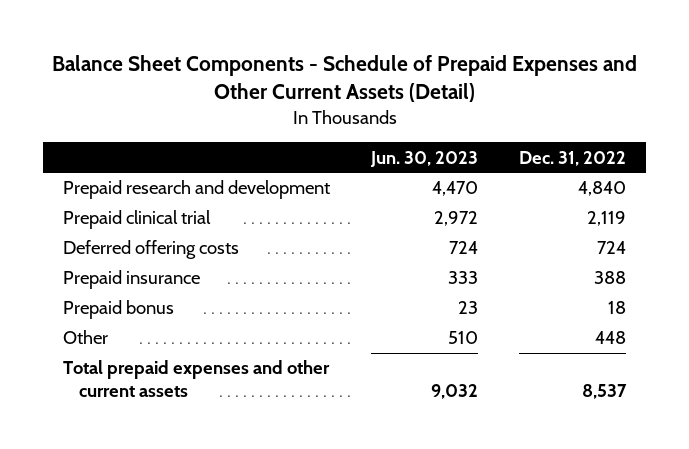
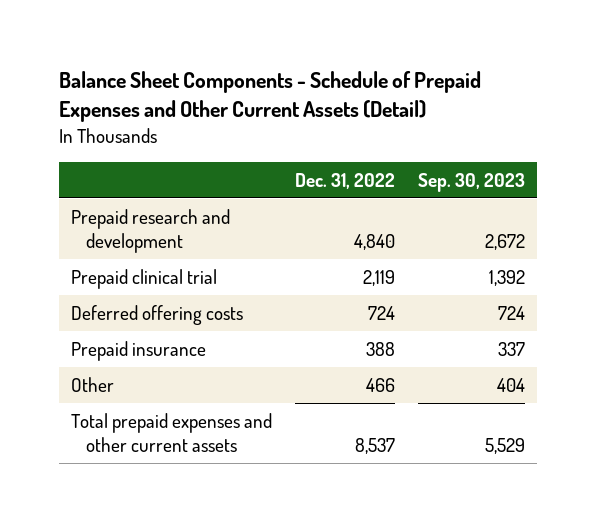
- | Jun. 30, 2023 | Dec. 31, 2022
+ | Dec. 31, 2022 | Sep. 30, 2023
- Prepaid bonus | 23 | 18
- Other | 510 | 448
+ Other | 466 | 404

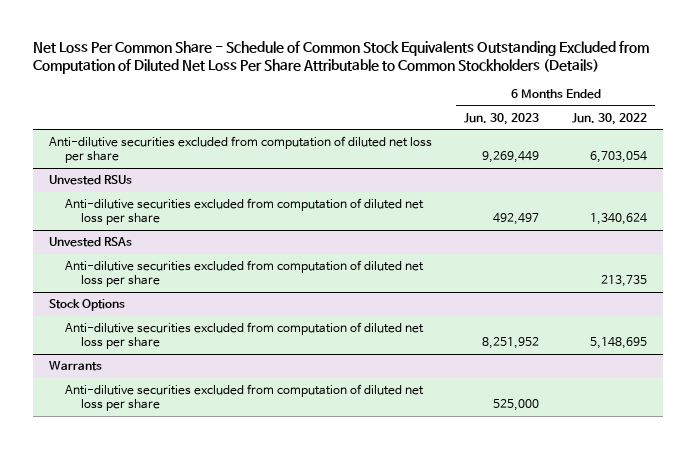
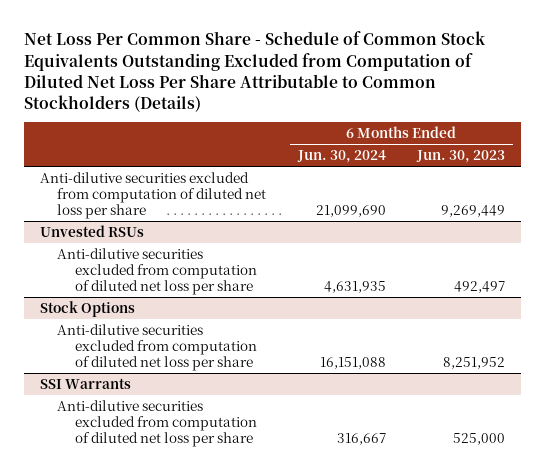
- | 6 Months Ended Jun. 30, 2023 | 6 Months Ended Jun. 30, 2022
+ | 6 Months Ended Jun. 30, 2024 | 6 Months Ended Jun. 30, 2023
- Unvested RSAs
- Anti-dilutive securities excluded from computation of diluted net loss per share | | 213,735
- Warrants
+ SSI Warrants

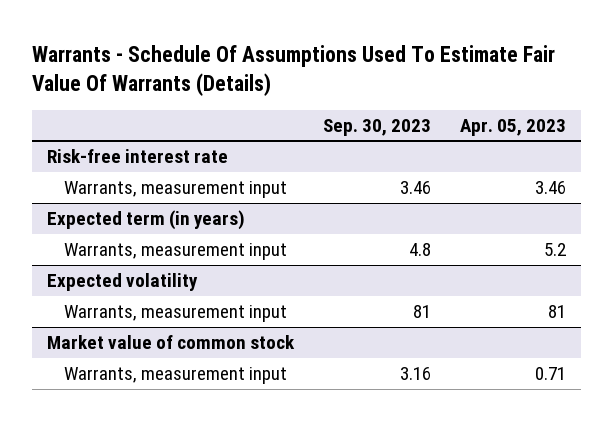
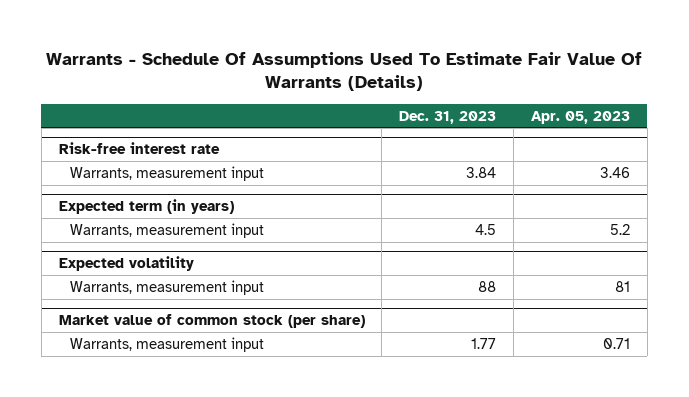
- | Sep. 30, 2023 | Apr. 05, 2023
+ | Dec. 31, 2023 | Apr. 05, 2023
- Market value of common stock
+ Market value of common stock (per share)

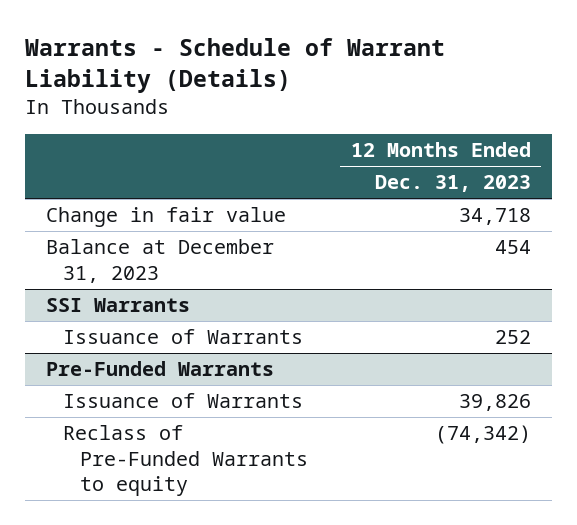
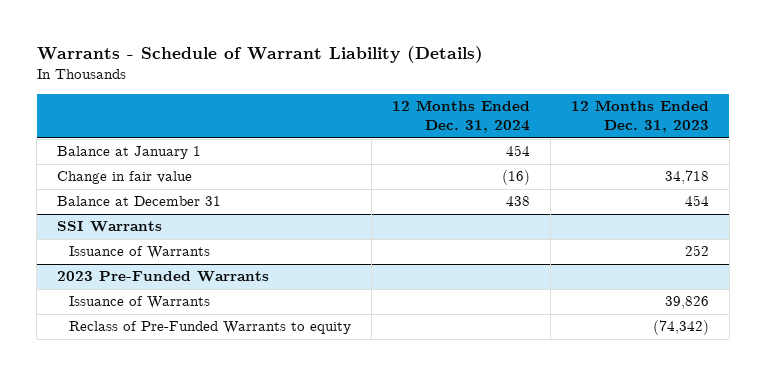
- | 12 Months Ended Dec. 31, 2023
+ | 12 Months Ended Dec. 31, 2024 | 12 Months Ended Dec. 31, 2023
+ Balance at January 1 | 454 |
- Balance at December 31, 2023 | 454
+ Balance at December 31 | 438 | 454
- Pre-Funded Warrants
+ 2023 Pre-Funded Warrants

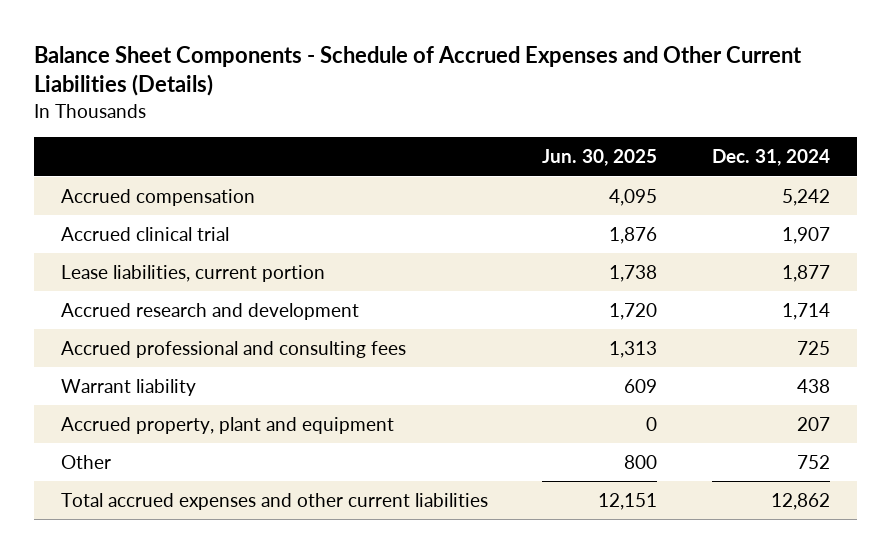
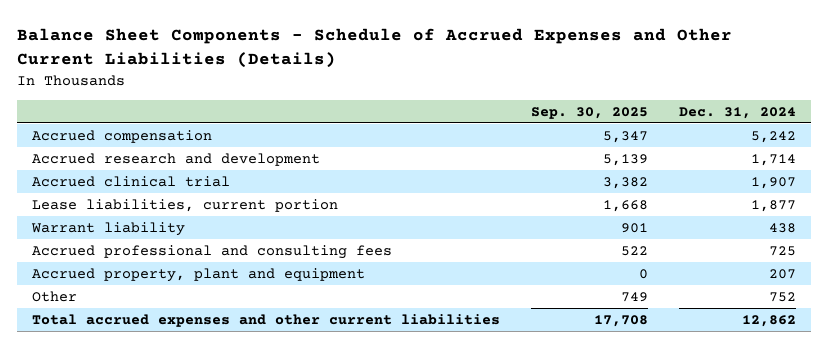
- | Jun. 30, 2025 | Dec. 31, 2024
+ | Sep. 30, 2025 | Dec. 31, 2024
moved up: Accrued research and development | 5,139 | 1,714
moved down: Accrued professional and consulting fees | 522 | 725

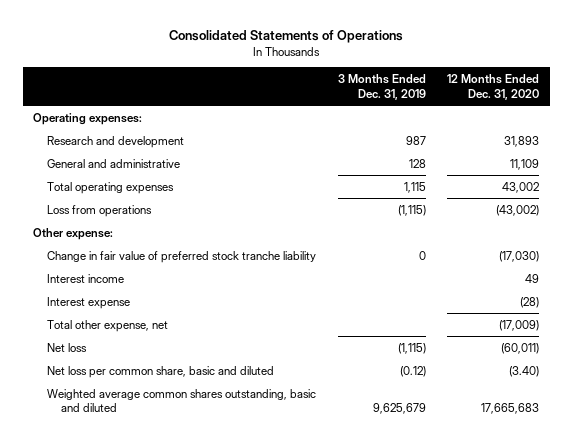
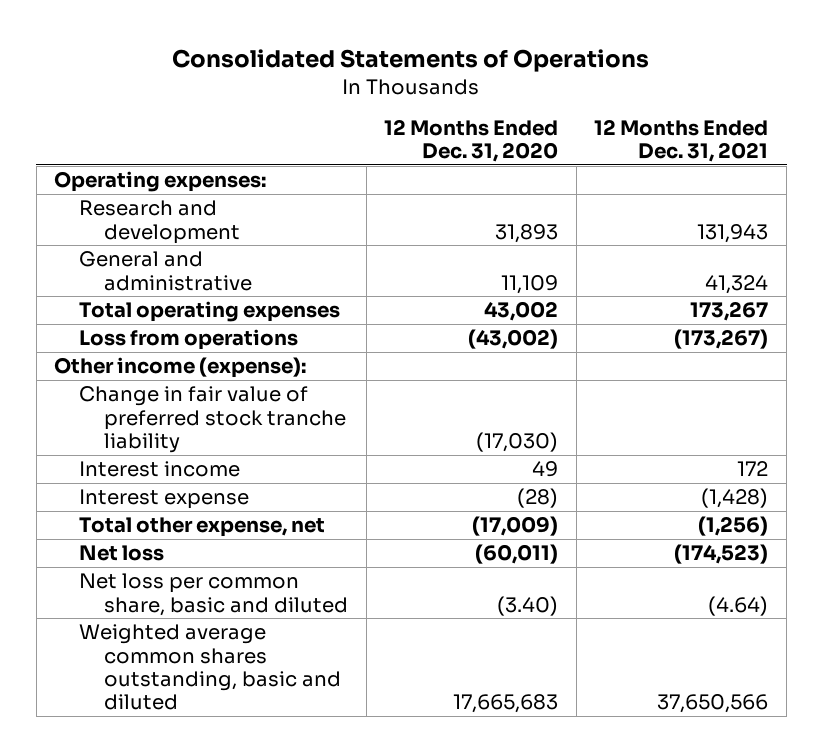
- | 3 Months Ended Dec. 31, 2019 | 12 Months Ended Dec. 31, 2020
+ | 12 Months Ended Dec. 31, 2020 | 12 Months Ended Dec. 31, 2021
- Other expense:
+ Other income (expense):

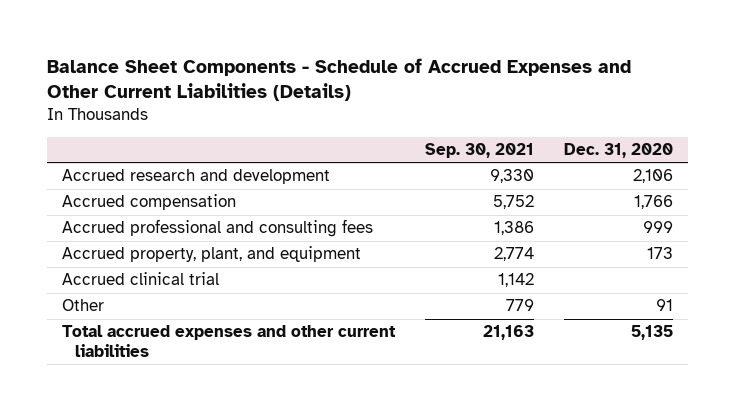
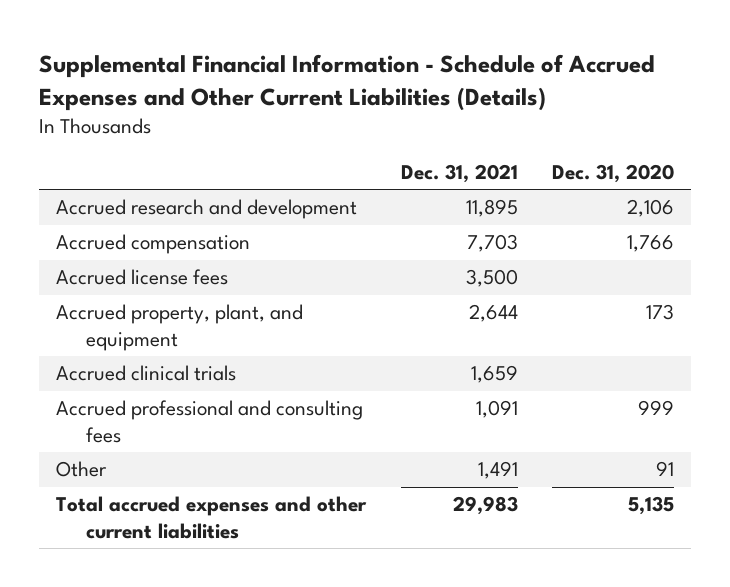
- Balance Sheet Components - Schedule of Accrued Expenses and Other Current Liabilities (Details)
+ Supplemental Financial Information - Schedule of Accrued Expenses and Other Current Liabilities (Details)
- | Sep. 30, 2021 | Dec. 31, 2020
+ | Dec. 31, 2021 | Dec. 31, 2020
+ Accrued license fees | 3,500 |
- Accrued clinical trial | 1,142 |
+ Accrued clinical trials | 1,659 |
moved down: Accrued professional and consulting fees | 1,091 | 999

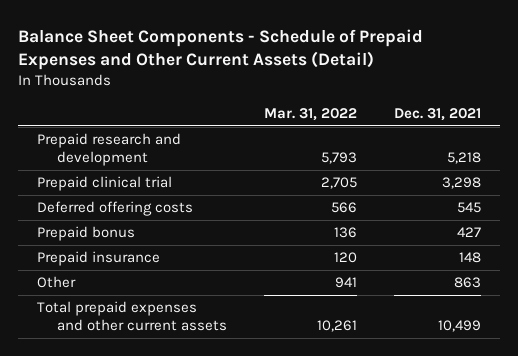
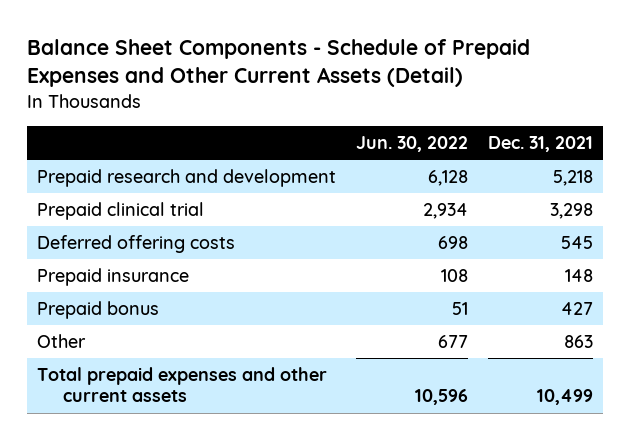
- | Mar. 31, 2022 | Dec. 31, 2021
+ | Jun. 30, 2022 | Dec. 31, 2021
moved down: Prepaid bonus | 51 | 427

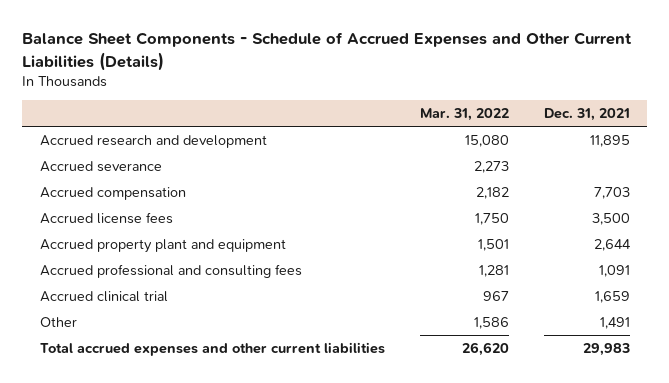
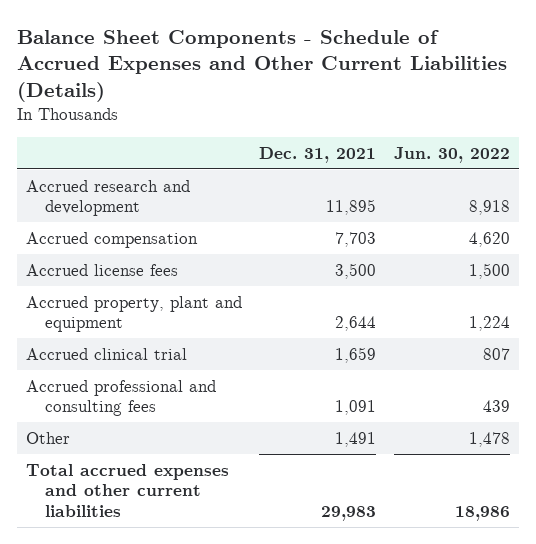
- | Mar. 31, 2022 | Dec. 31, 2021
+ | Dec. 31, 2021 | Jun. 30, 2022
- Accrued severance | 2,273 |
- Accrued property plant and equipment | 1,501 | 2,644
+ Accrued property, plant and equipment | 2,644 | 1,224
moved down: Accrued professional and consulting fees | 1,091 | 439

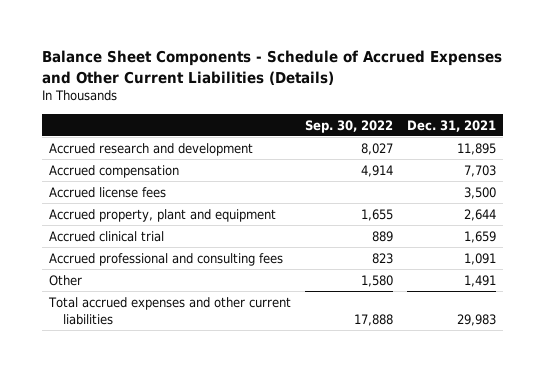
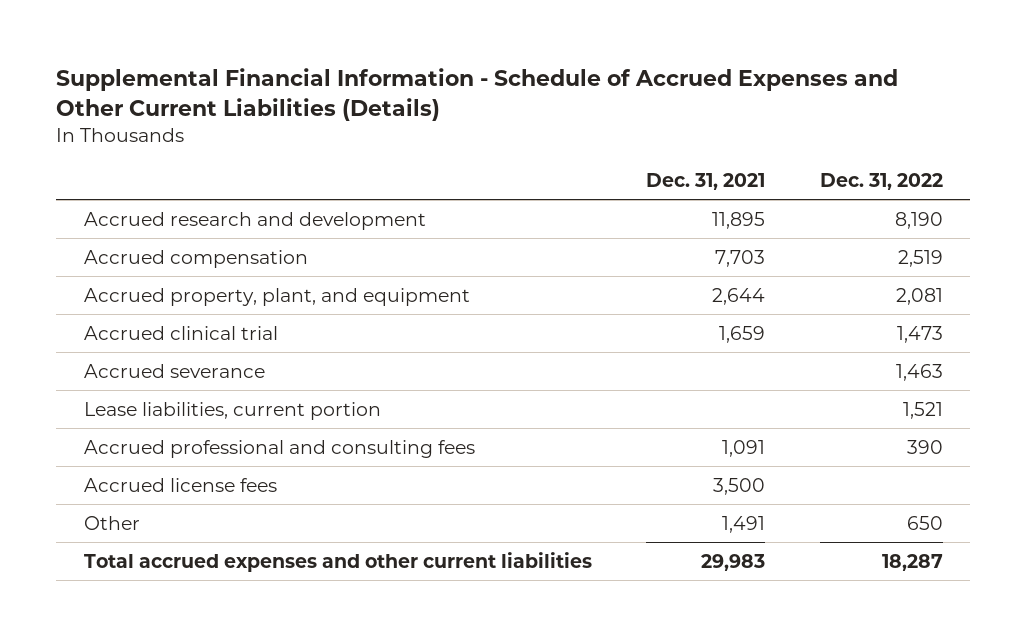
- Balance Sheet Components - Schedule of Accrued Expenses and Other Current Liabilities (Details)
+ Supplemental Financial Information - Schedule of Accrued Expenses and Other Current Liabilities (Details)
- | Sep. 30, 2022 | Dec. 31, 2021
+ | Dec. 31, 2021 | Dec. 31, 2022
- Accrued property, plant and equipment | 1,655 | 2,644
+ Accrued property, plant, and equipment | 2,644 | 2,081
+ Accrued severance | | 1,463
+ Lease liabilities, current portion | | 1,521
moved down: Accrued license fees | 3,500 |

